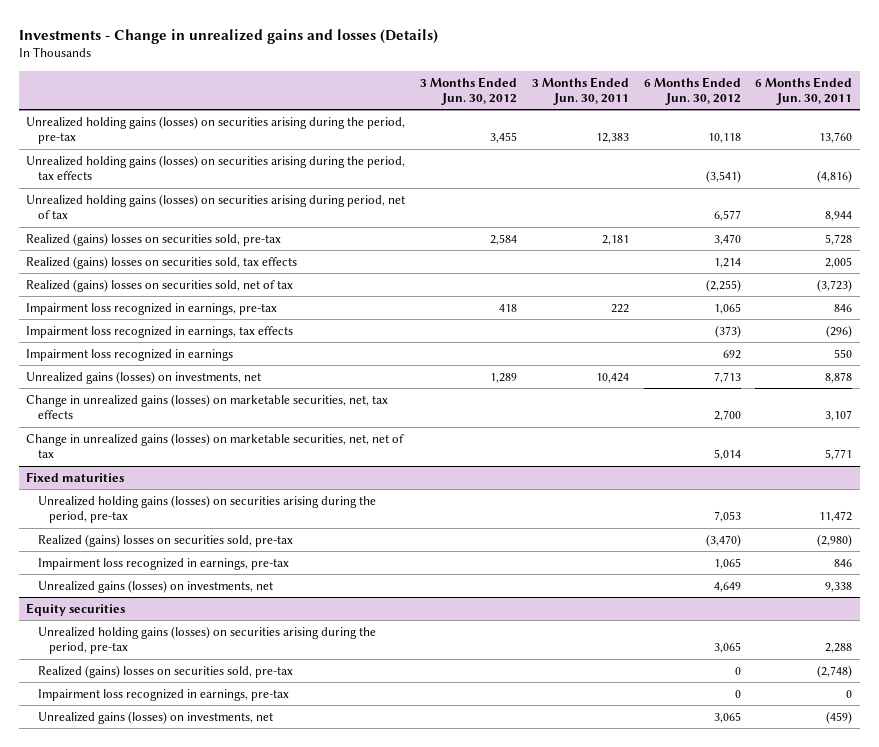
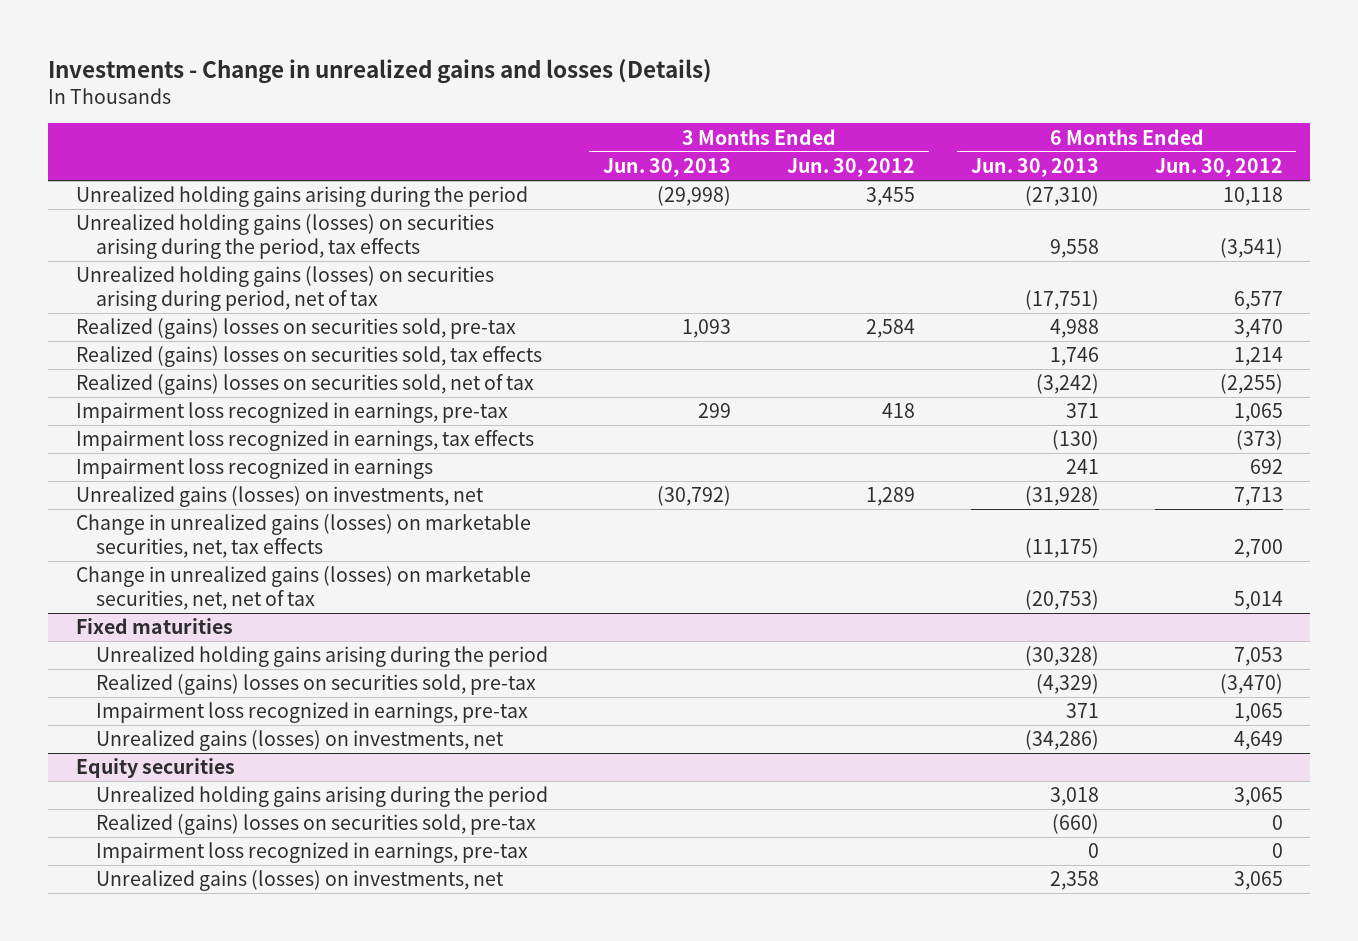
- | 3 Months Ended Jun. 30, 2012 | 3 Months Ended Jun. 30, 2011 | 6 Months Ended Jun. 30, 2012 | 6 Months Ended Jun. 30, 2011
+ | 3 Months Ended Jun. 30, 2013 | 3 Months Ended Jun. 30, 2012 | 6 Months Ended Jun. 30, 2013 | 6 Months Ended Jun. 30, 2012
- Unrealized holding gains (losses) on securities arising during the period, pre-tax | 3,455 | 12,383 | 10,118 | 13,760
+ Unrealized holding gains arising during the period | (29,998) | 3,455 | (27,310) | 10,118
@ Fixed maturities
- Unrealized holding gains (losses) on securities arising during the period, pre-tax | | | 7,053 | 11,472
+ Unrealized holding gains arising during the period | | | (30,328) | 7,053
@ Equity securities
- Unrealized holding gains (losses) on securities arising during the period, pre-tax | | | 3,065 | 2,288
+ Unrealized holding gains arising during the period | | | 3,018 | 3,065

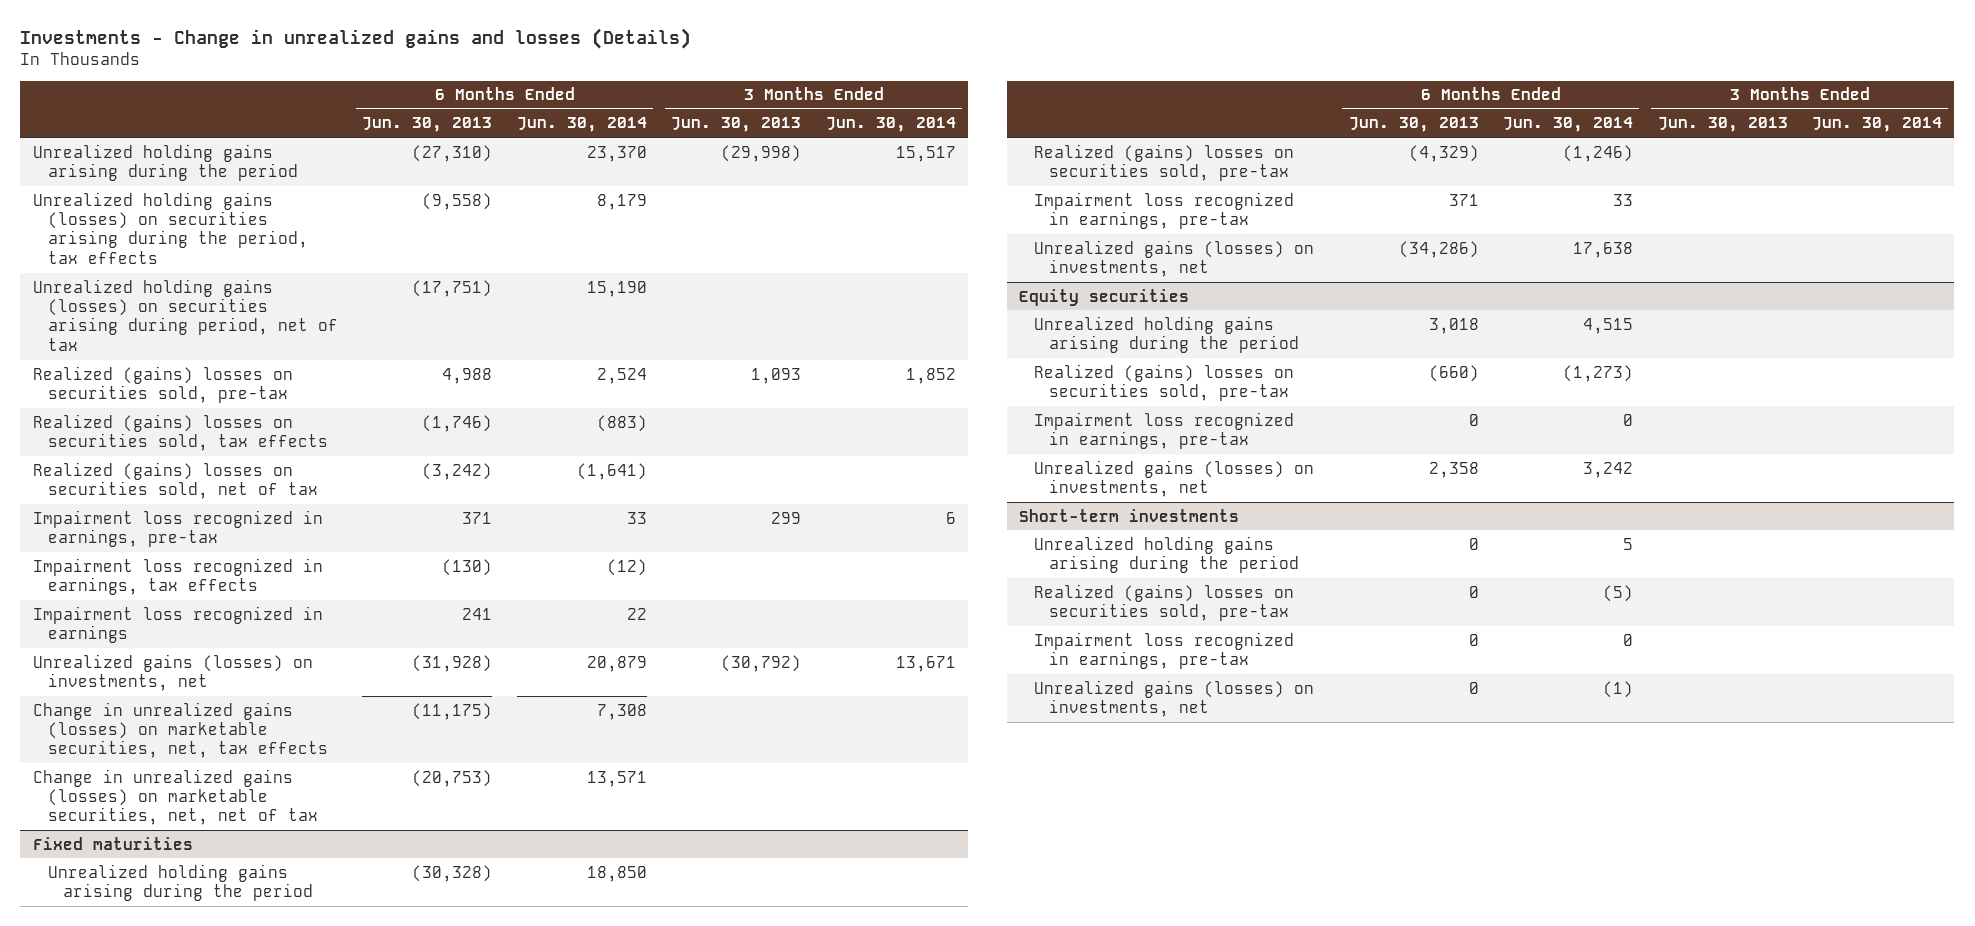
- | 3 Months Ended Jun. 30, 2013 | 3 Months Ended Jun. 30, 2012 | 6 Months Ended Jun. 30, 2013 | 6 Months Ended Jun. 30, 2012
+ | 6 Months Ended Jun. 30, 2013 | 6 Months Ended Jun. 30, 2014 | 3 Months Ended Jun. 30, 2013 | 3 Months Ended Jun. 30, 2014
- Unrealized holding gains (losses) on securities arising during the period, tax effects | | | 9,558 | (3,541)
+ Unrealized holding gains (losses) on securities arising during the period, tax effects | (9,558) | 8,179 | |
- Realized (gains) losses on securities sold, tax effects | | | 1,746 | 1,214
+ Realized (gains) losses on securities sold, tax effects | (1,746) | (883) | |
+ Short-term investments
+ Unrealized holding gains arising during the period | 0 | 5 | |
+ Realized (gains) losses on securities sold, pre-tax | 0 | (5) | |
+ Impairment loss recognized in earnings, pre-tax | 0 | 0 | |
+ Unrealized gains (losses) on investments, net | 0 | (1) | |

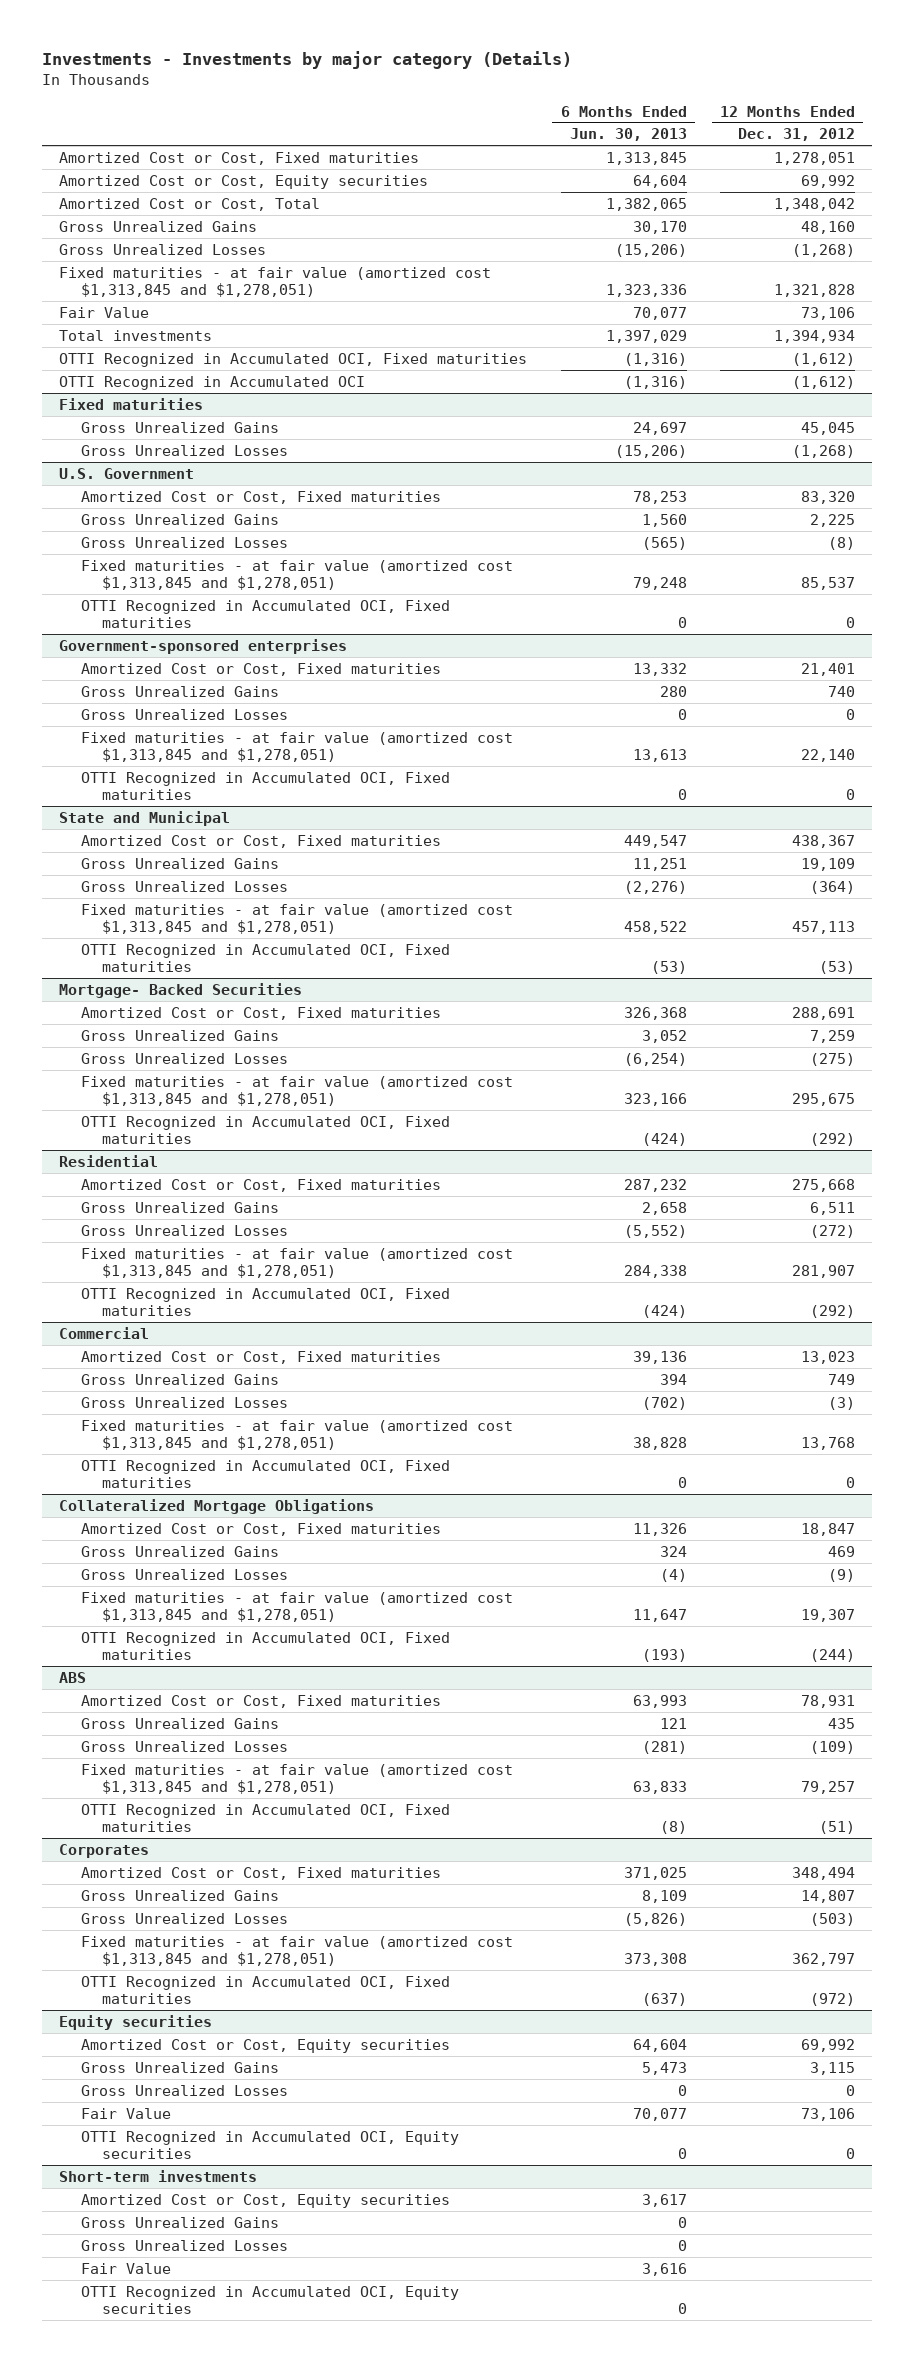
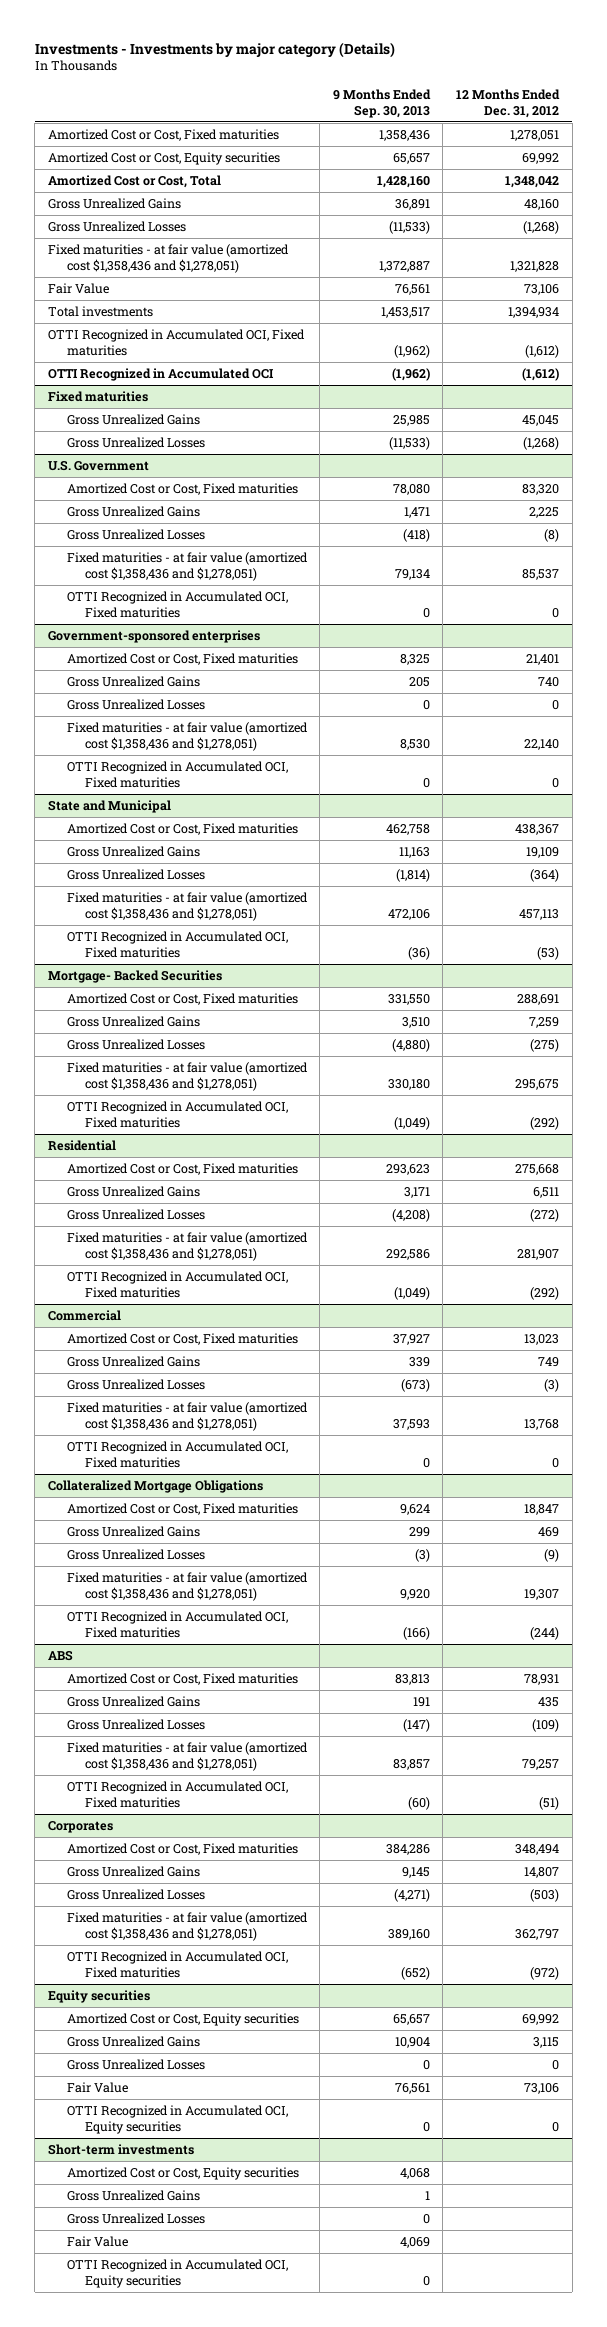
- | 6 Months Ended Jun. 30, 2013 | 12 Months Ended Dec. 31, 2012
+ | 9 Months Ended Sep. 30, 2013 | 12 Months Ended Dec. 31, 2012
- Fixed maturities - at fair value (amortized cost $1,313,845 and $1,278,051) | 1,323,336 | 1,321,828
+ Fixed maturities - at fair value (amortized cost $1,358,436 and $1,278,051) | 1,372,887 | 1,321,828
@ U.S. Government
- Fixed maturities - at fair value (amortized cost $1,313,845 and $1,278,051) | 79,248 | 85,537
+ Fixed maturities - at fair value (amortized cost $1,358,436 and $1,278,051) | 79,134 | 85,537
@ Government-sponsored enterprises
- Fixed maturities - at fair value (amortized cost $1,313,845 and $1,278,051) | 13,613 | 22,140
+ Fixed maturities - at fair value (amortized cost $1,358,436 and $1,278,051) | 8,530 | 22,140
@ State and Municipal
- Fixed maturities - at fair value (amortized cost $1,313,845 and $1,278,051) | 458,522 | 457,113
+ Fixed maturities - at fair value (amortized cost $1,358,436 and $1,278,051) | 472,106 | 457,113
@ Mortgage- Backed Securities
- Fixed maturities - at fair value (amortized cost $1,313,845 and $1,278,051) | 323,166 | 295,675
+ Fixed maturities - at fair value (amortized cost $1,358,436 and $1,278,051) | 330,180 | 295,675
@ Residential
- Fixed maturities - at fair value (amortized cost $1,313,845 and $1,278,051) | 284,338 | 281,907
+ Fixed maturities - at fair value (amortized cost $1,358,436 and $1,278,051) | 292,586 | 281,907
@ Commercial
- Fixed maturities - at fair value (amortized cost $1,313,845 and $1,278,051) | 38,828 | 13,768
+ Fixed maturities - at fair value (amortized cost $1,358,436 and $1,278,051) | 37,593 | 13,768
@ Collateralized Mortgage Obligations
- Fixed maturities - at fair value (amortized cost $1,313,845 and $1,278,051) | 11,647 | 19,307
+ Fixed maturities - at fair value (amortized cost $1,358,436 and $1,278,051) | 9,920 | 19,307
@ ABS
- Fixed maturities - at fair value (amortized cost $1,313,845 and $1,278,051) | 63,833 | 79,257
+ Fixed maturities - at fair value (amortized cost $1,358,436 and $1,278,051) | 83,857 | 79,257
@ Corporates
- Fixed maturities - at fair value (amortized cost $1,313,845 and $1,278,051) | 373,308 | 362,797
+ Fixed maturities - at fair value (amortized cost $1,358,436 and $1,278,051) | 389,160 | 362,797

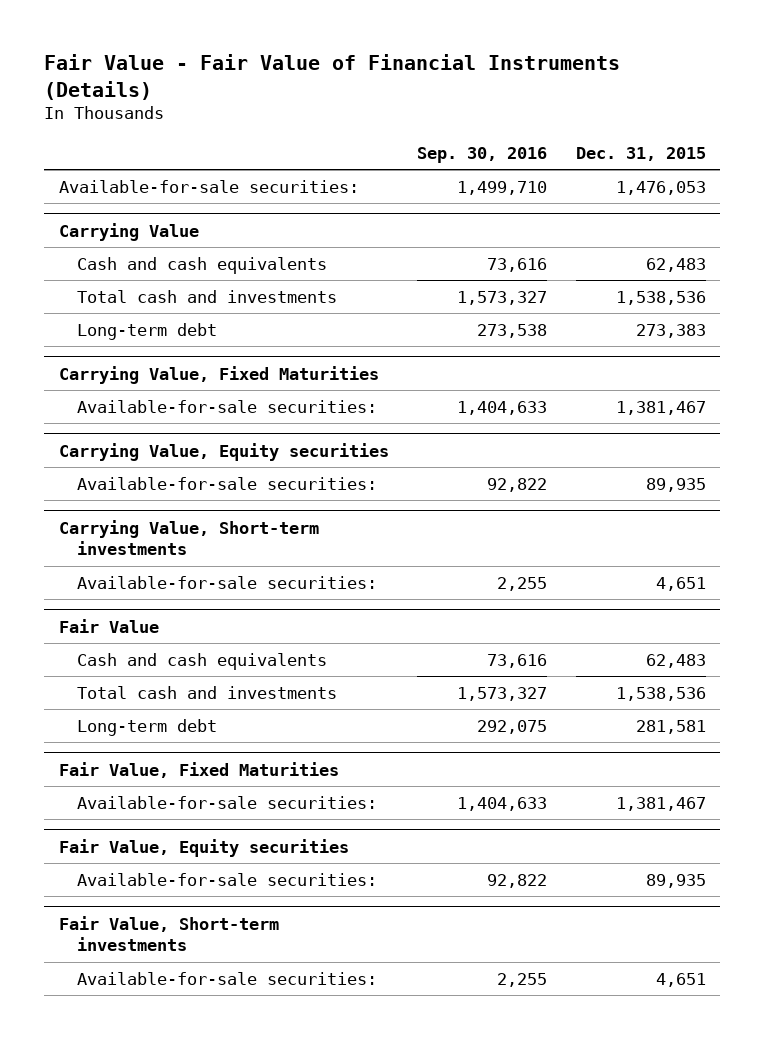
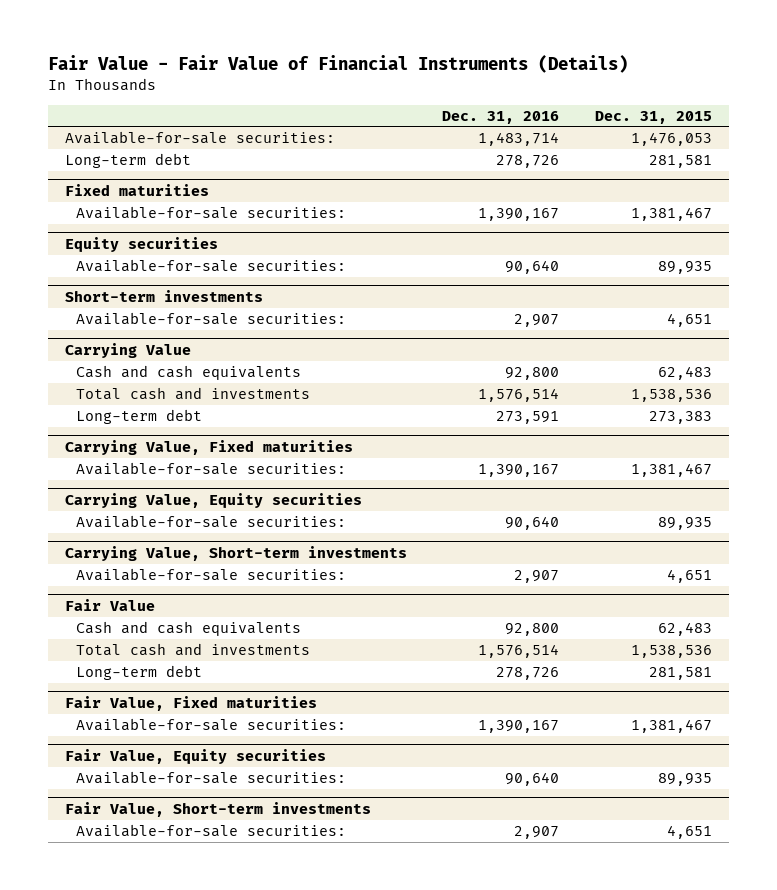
- | Sep. 30, 2016 | Dec. 31, 2015
+ | Dec. 31, 2016 | Dec. 31, 2015
+ Long-term debt | 278,726 | 281,581
+ Fixed maturities
+ Available-for-sale securities: | 1,390,167 | 1,381,467
+ Equity securities
+ Available-for-sale securities: | 90,640 | 89,935
+ Short-term investments
+ Available-for-sale securities: | 2,907 | 4,651
- Carrying Value, Fixed Maturities
+ Carrying Value, Fixed maturities
- Fair Value, Fixed Maturities
+ Fair Value, Fixed maturities

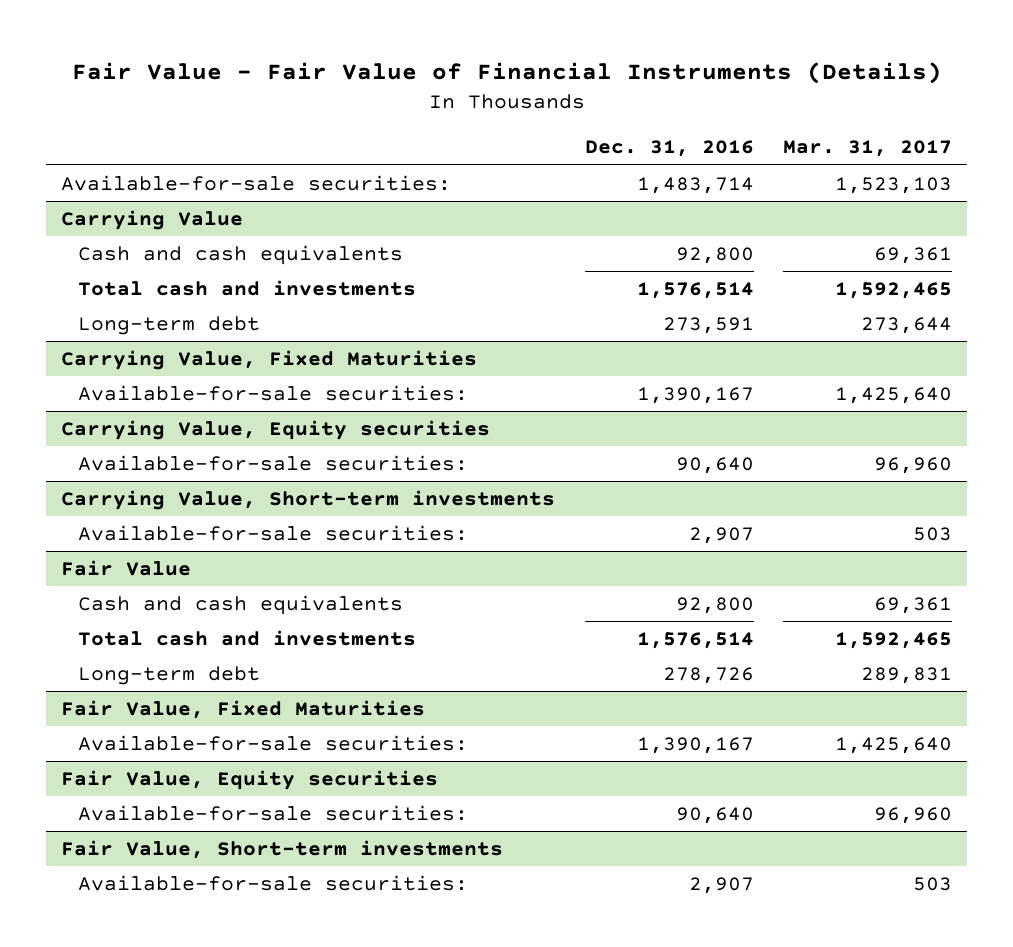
- | Dec. 31, 2016 | Dec. 31, 2015
+ | Dec. 31, 2016 | Mar. 31, 2017
- Long-term debt | 278,726 | 281,581
- Fixed maturities
- Available-for-sale securities: | 1,390,167 | 1,381,467
- Equity securities
- Available-for-sale securities: | 90,640 | 89,935
- Short-term investments
- Available-for-sale securities: | 2,907 | 4,651
- Carrying Value, Fixed maturities
+ Carrying Value, Fixed Maturities
- Fair Value, Fixed maturities
+ Fair Value, Fixed Maturities

